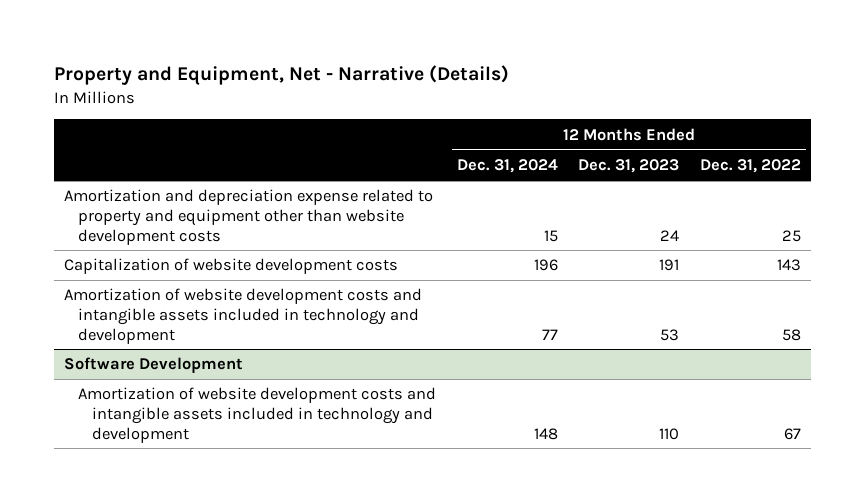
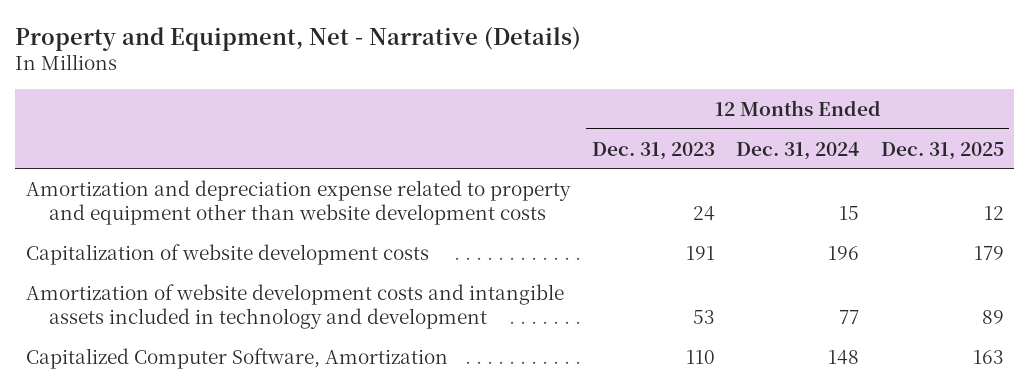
- | 12 Months Ended Dec. 31, 2024 | 12 Months Ended Dec. 31, 2023 | 12 Months Ended Dec. 31, 2022
+ | 12 Months Ended Dec. 31, 2023 | 12 Months Ended Dec. 31, 2024 | 12 Months Ended Dec. 31, 2025
- Software Development
- Amortization of website development costs and intangible assets included in technology and development | 148 | 110 | 67
+ Capitalized Computer Software, Amortization | 110 | 148 | 163

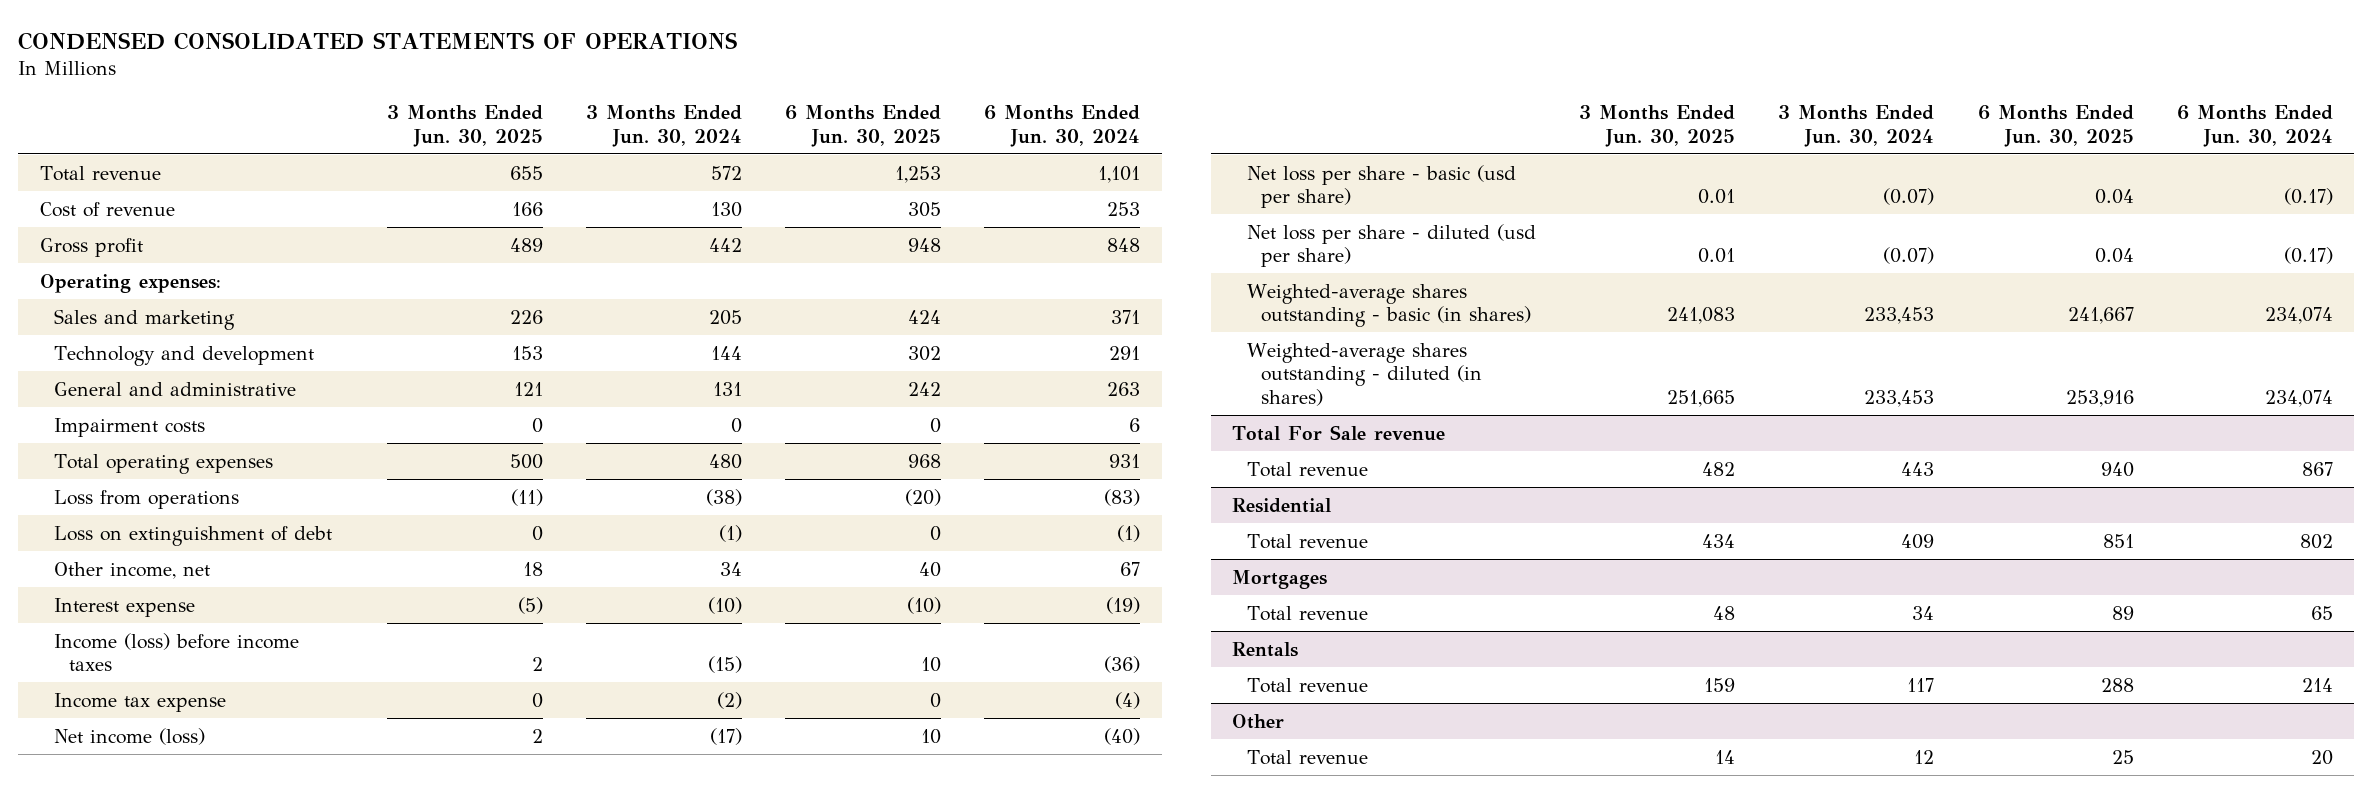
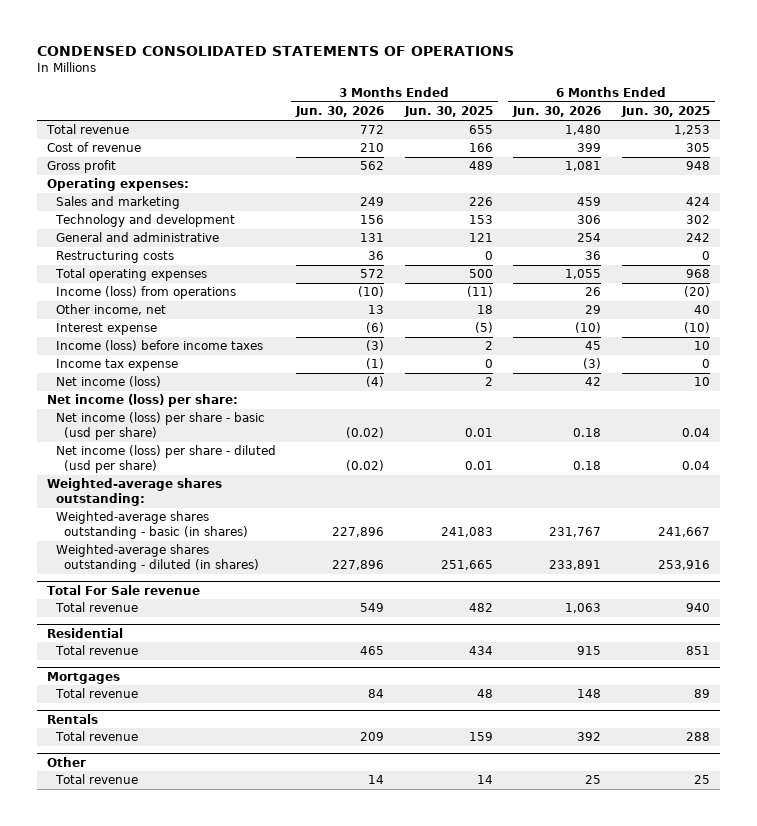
- | 3 Months Ended Jun. 30, 2025 | 3 Months Ended Jun. 30, 2024 | 6 Months Ended Jun. 30, 2025 | 6 Months Ended Jun. 30, 2024
+ | 3 Months Ended Jun. 30, 2026 | 3 Months Ended Jun. 30, 2025 | 6 Months Ended Jun. 30, 2026 | 6 Months Ended Jun. 30, 2025
- Impairment costs | 0 | 0 | 0 | 6
+ Restructuring costs | 36 | 0 | 36 | 0
- Loss from operations | (11) | (38) | (20) | (83)
- Loss on extinguishment of debt | 0 | (1) | 0 | (1)
+ Income (loss) from operations | (10) | (11) | 26 | (20)
- Net loss per share - basic (usd per share) | 0.01 | (0.07) | 0.04 | (0.17)
- Net loss per share - diluted (usd per share) | 0.01 | (0.07) | 0.04 | (0.17)
+ Net income (loss) per share:
+ Net income (loss) per share - basic (usd per share) | (0.02) | 0.01 | 0.18 | 0.04
+ Net income (loss) per share - diluted (usd per share) | (0.02) | 0.01 | 0.18 | 0.04
+ Weighted-average shares outstanding:

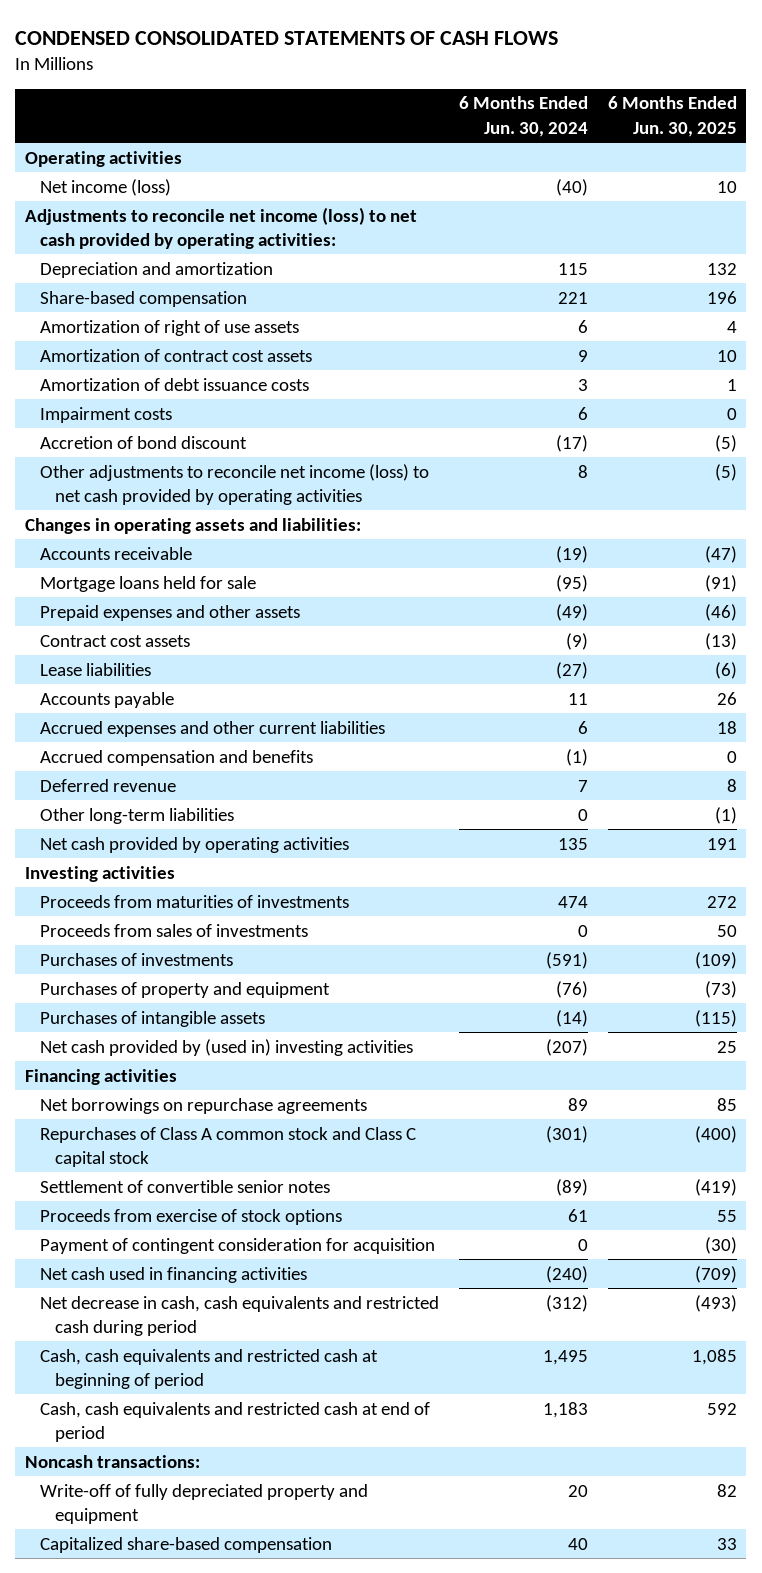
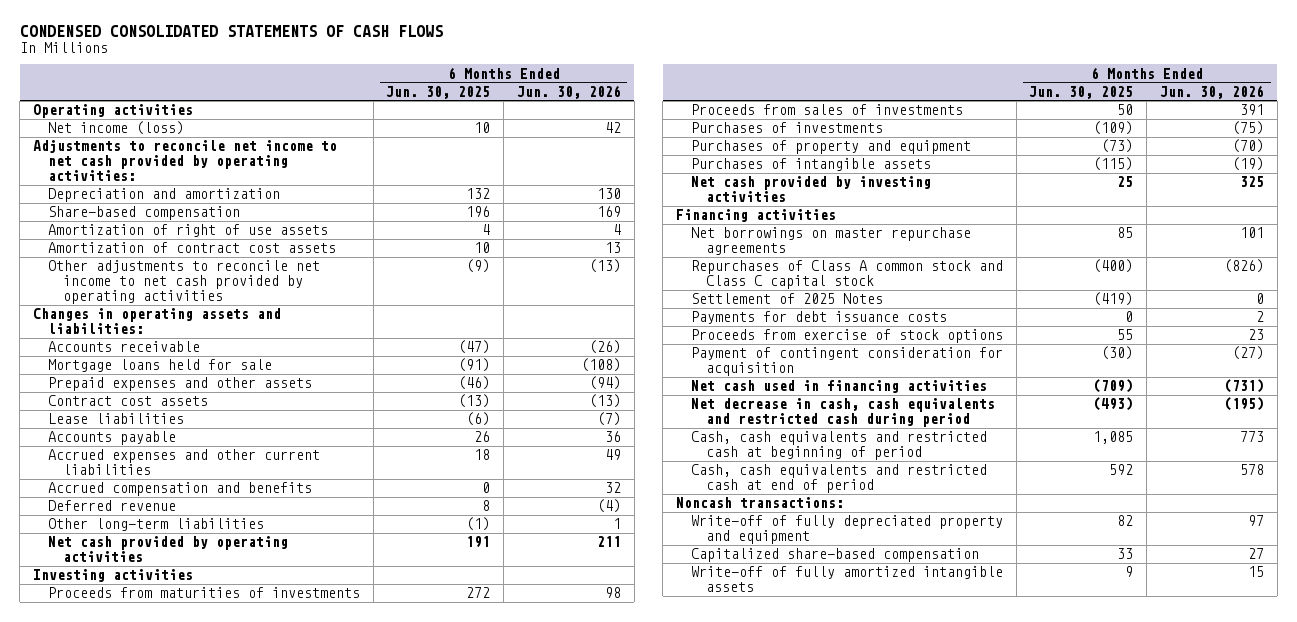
- | 6 Months Ended Jun. 30, 2024 | 6 Months Ended Jun. 30, 2025
+ | 6 Months Ended Jun. 30, 2025 | 6 Months Ended Jun. 30, 2026
- Adjustments to reconcile net income (loss) to net cash provided by operating activities:
+ Adjustments to reconcile net income to net cash provided by operating activities:
- Amortization of debt issuance costs | 3 | 1
- Impairment costs | 6 | 0
- Accretion of bond discount | (17) | (5)
- Other adjustments to reconcile net income (loss) to net cash provided by operating activities | 8 | (5)
+ Other adjustments to reconcile net income to net cash provided by operating activities | (9) | (13)
- Net cash provided by (used in) investing activities | (207) | 25
+ Net cash provided by investing activities | 25 | 325
- Net borrowings on repurchase agreements | 89 | 85
+ Net borrowings on master repurchase agreements | 85 | 101
- Settlement of convertible senior notes | (89) | (419)
+ Settlement of 2025 Notes | (419) | 0
+ Payments for debt issuance costs | 0 | 2
+ Write-off of fully amortized intangible assets | 9 | 15

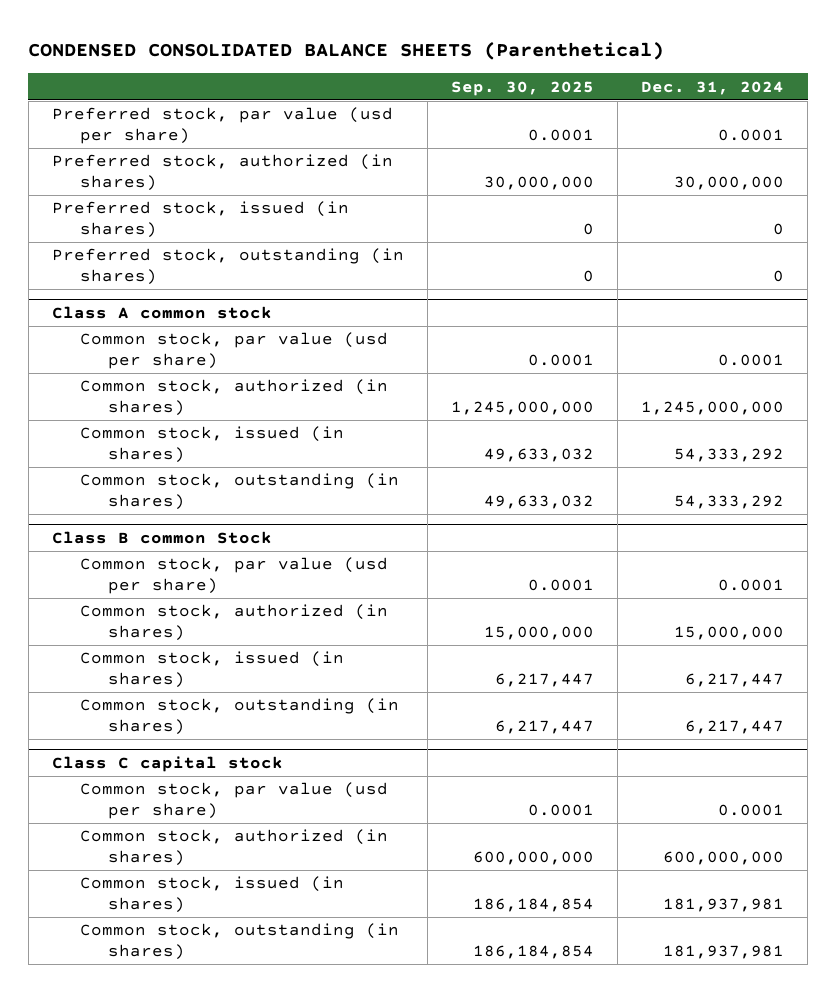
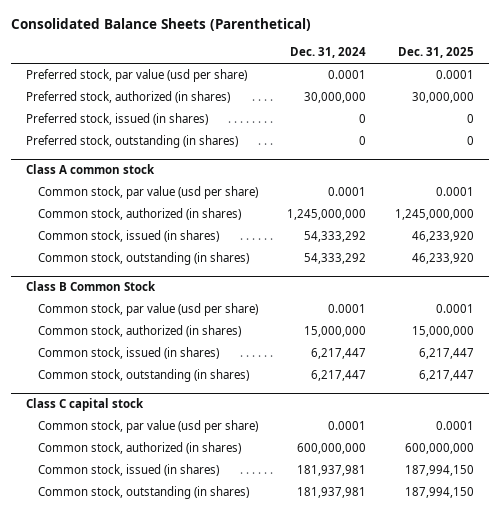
- CONDENSED CONSOLIDATED BALANCE SHEETS (Parenthetical)
+ Consolidated Balance Sheets (Parenthetical)
- | Sep. 30, 2025 | Dec. 31, 2024
+ | Dec. 31, 2024 | Dec. 31, 2025
- Class B common Stock
+ Class B Common Stock

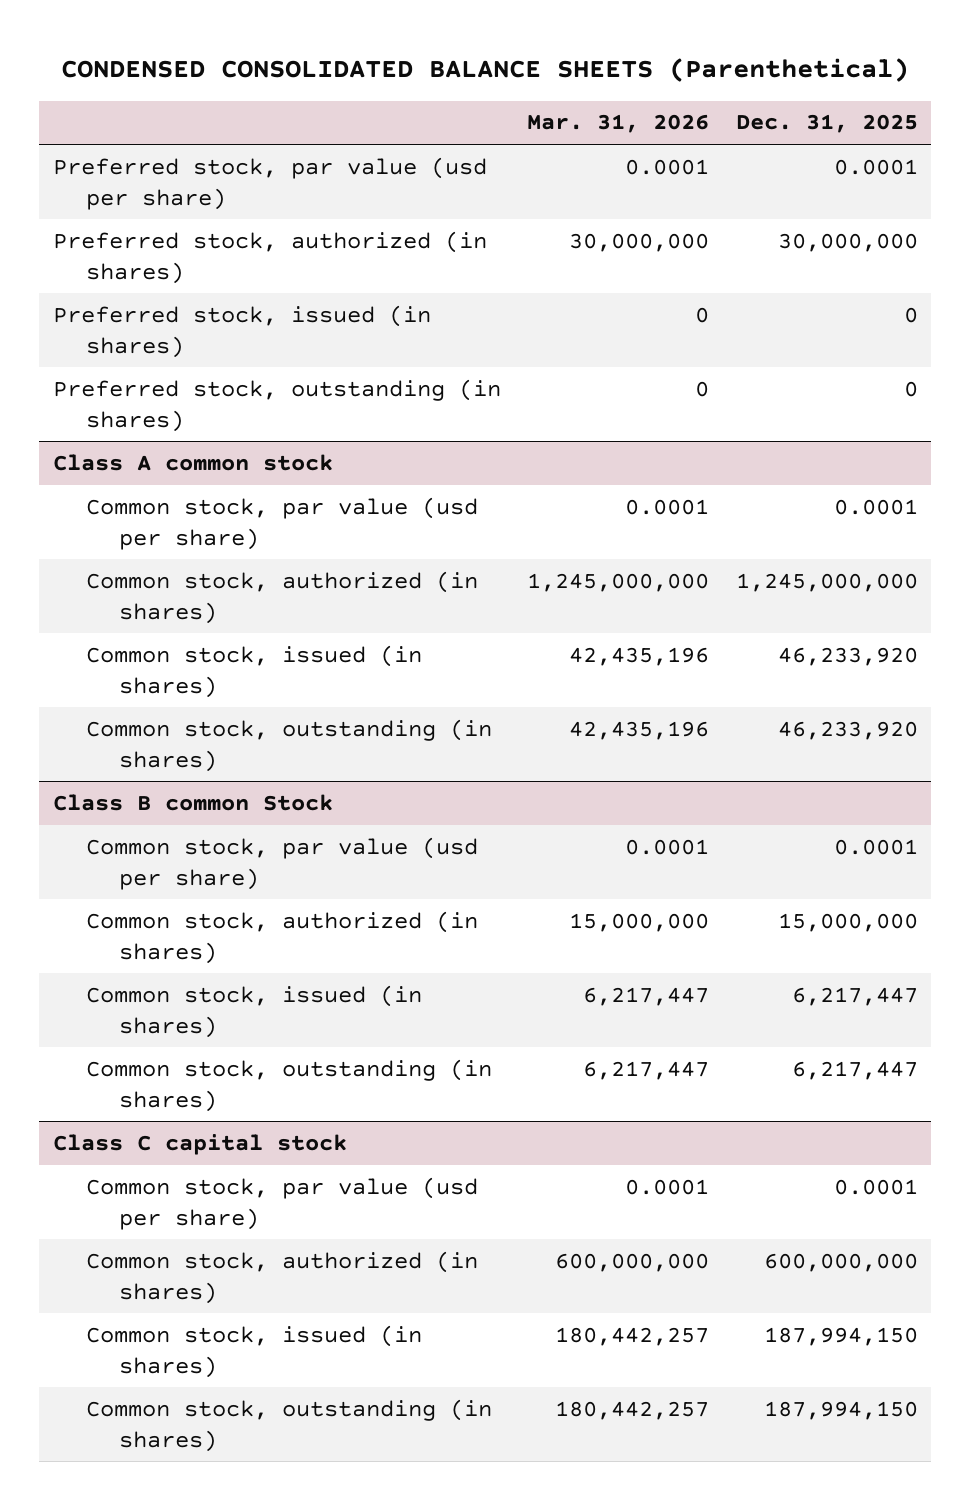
- Consolidated Balance Sheets (Parenthetical)
+ CONDENSED CONSOLIDATED BALANCE SHEETS (Parenthetical)
- | Dec. 31, 2024 | Dec. 31, 2025
+ | Mar. 31, 2026 | Dec. 31, 2025
- Class B Common Stock
+ Class B common Stock

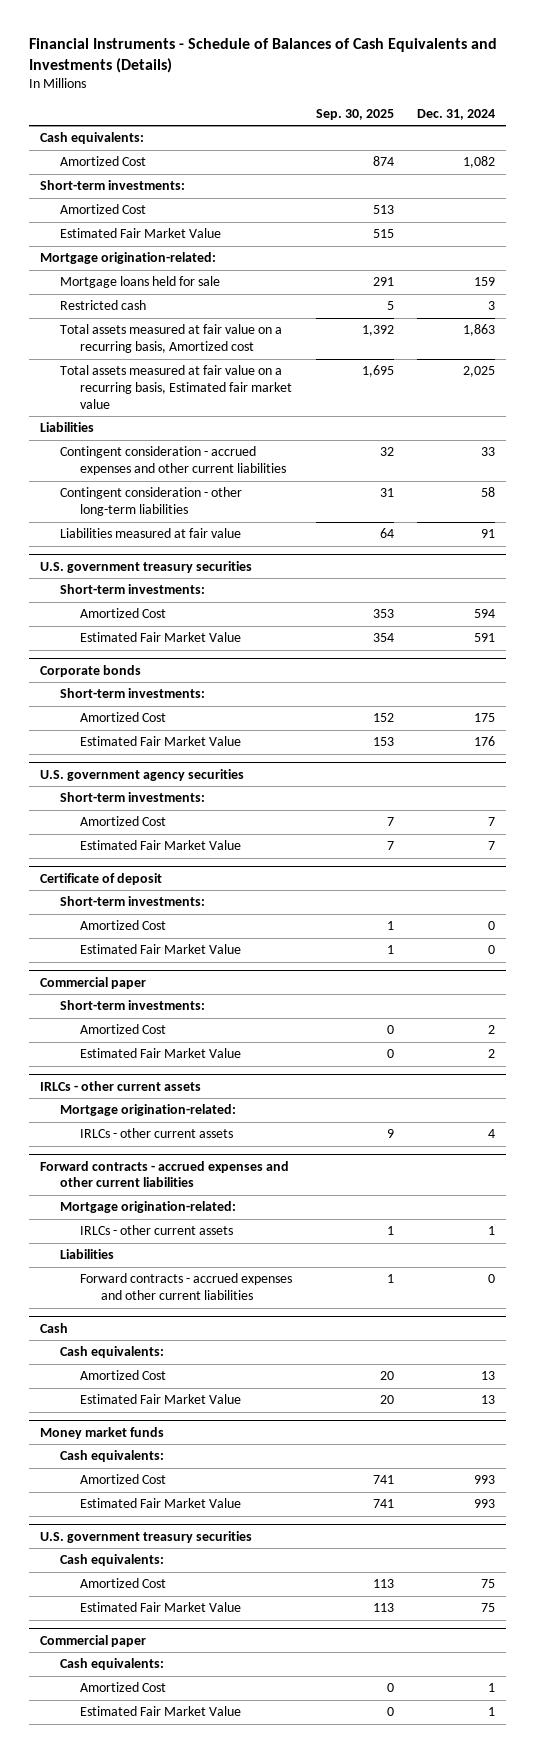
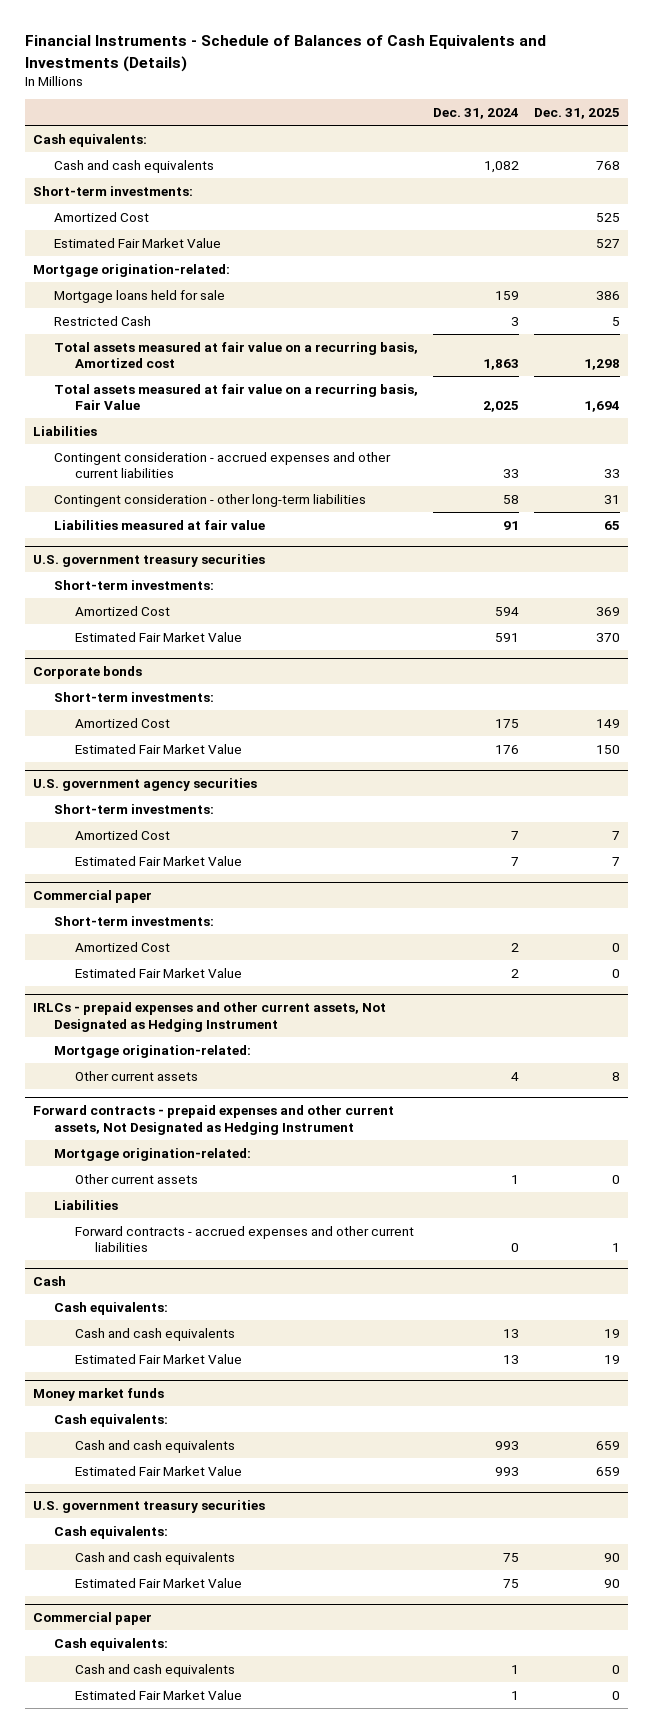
- | Sep. 30, 2025 | Dec. 31, 2024
+ | Dec. 31, 2024 | Dec. 31, 2025
- Amortized Cost | 874 | 1,082
+ Cash and cash equivalents | 1,082 | 768
- Restricted cash | 5 | 3
+ Restricted Cash | 3 | 5
- Total assets measured at fair value on a recurring basis, Estimated fair market value | 1,695 | 2,025
+ Total assets measured at fair value on a recurring basis, Fair Value | 2,025 | 1,694
- Certificate of deposit
- Short-term investments:
- Amortized Cost | 1 | 0
- Estimated Fair Market Value | 1 | 0
- IRLCs - other current assets
+ IRLCs - prepaid expenses and other current assets, Not Designated as Hedging Instrument
- IRLCs - other current assets | 9 | 4
- Forward contracts - accrued expenses and other current liabilities
+ Other current assets | 4 | 8
+ Forward contracts - prepaid expenses and other current assets, Not Designated as Hedging Instrument
- IRLCs - other current assets | 1 | 1
+ Other current assets | 1 | 0
@ Cash
- Amortized Cost | 20 | 13
+ Cash and cash equivalents | 13 | 19
@ Money market funds
- Amortized Cost | 741 | 993
+ Cash and cash equivalents | 993 | 659
@ U.S. government treasury securities
- Amortized Cost | 113 | 75
+ Cash and cash equivalents | 75 | 90
@ Commercial paper
- Amortized Cost | 0 | 1
+ Cash and cash equivalents | 1 | 0

